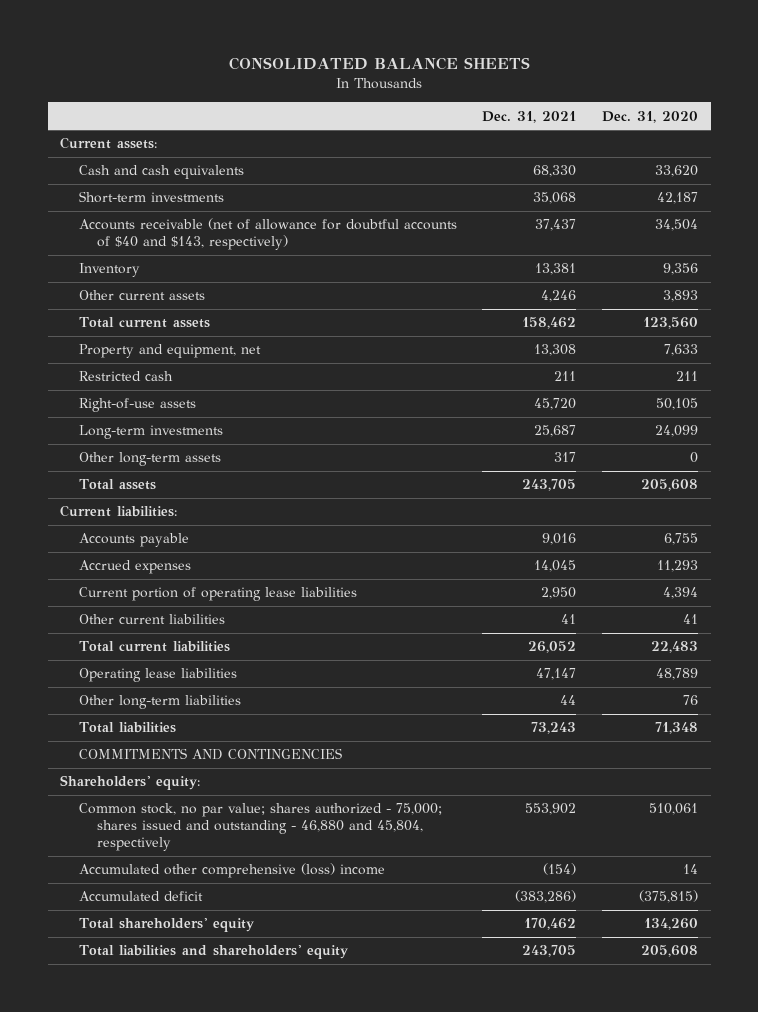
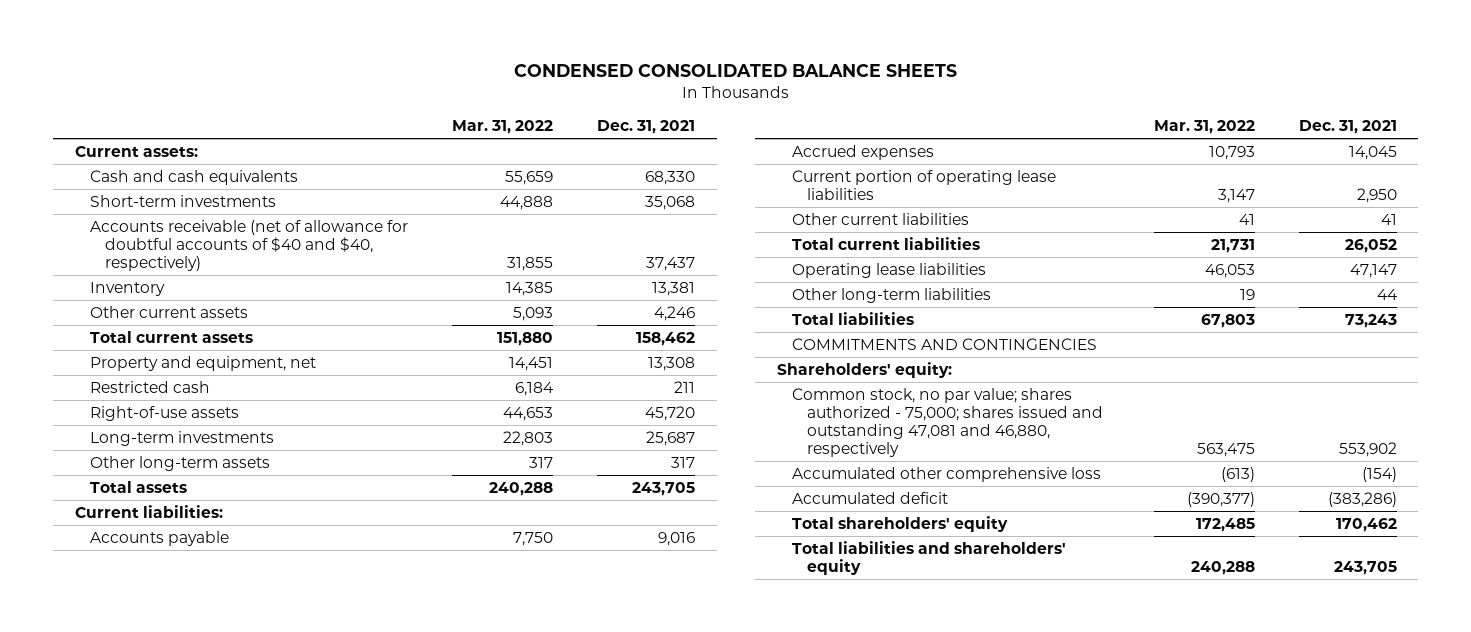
- CONSOLIDATED BALANCE SHEETS
+ CONDENSED CONSOLIDATED BALANCE SHEETS
- | Dec. 31, 2021 | Dec. 31, 2020
+ | Mar. 31, 2022 | Dec. 31, 2021
- Accounts receivable (net of allowance for doubtful accounts of $40 and $143, respectively) | 37,437 | 34,504
+ Accounts receivable (net of allowance for doubtful accounts of $40 and $40, respectively) | 31,855 | 37,437
- Common stock, no par value; shares authorized - 75,000; shares issued and outstanding - 46,880 and 45,804, respectively | 553,902 | 510,061
- Accumulated other comprehensive (loss) income | (154) | 14
+ Common stock, no par value; shares authorized - 75,000; shares issued and outstanding 47,081 and 46,880, respectively | 563,475 | 553,902
+ Accumulated other comprehensive loss | (613) | (154)

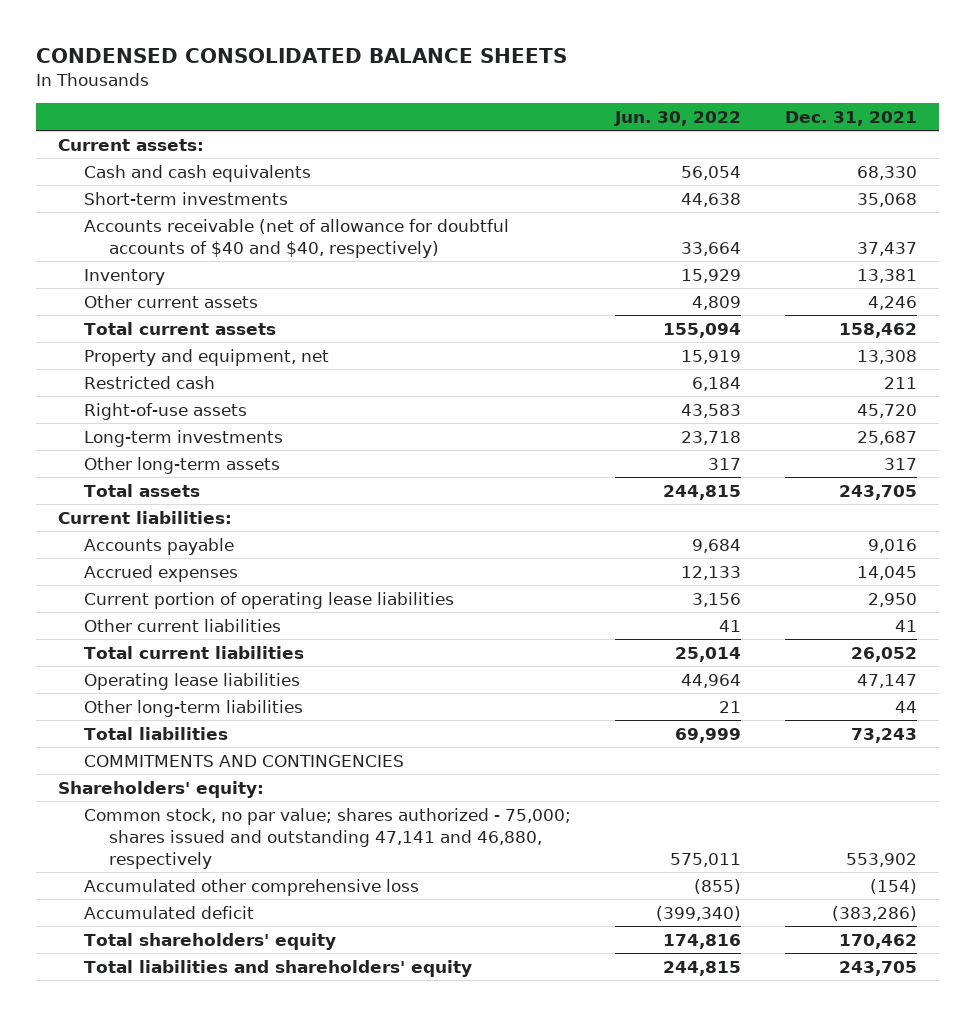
- | Mar. 31, 2022 | Dec. 31, 2021
+ | Jun. 30, 2022 | Dec. 31, 2021
- Common stock, no par value; shares authorized - 75,000; shares issued and outstanding 47,081 and 46,880, respectively | 563,475 | 553,902
+ Common stock, no par value; shares authorized - 75,000; shares issued and outstanding 47,141 and 46,880, respectively | 575,011 | 553,902

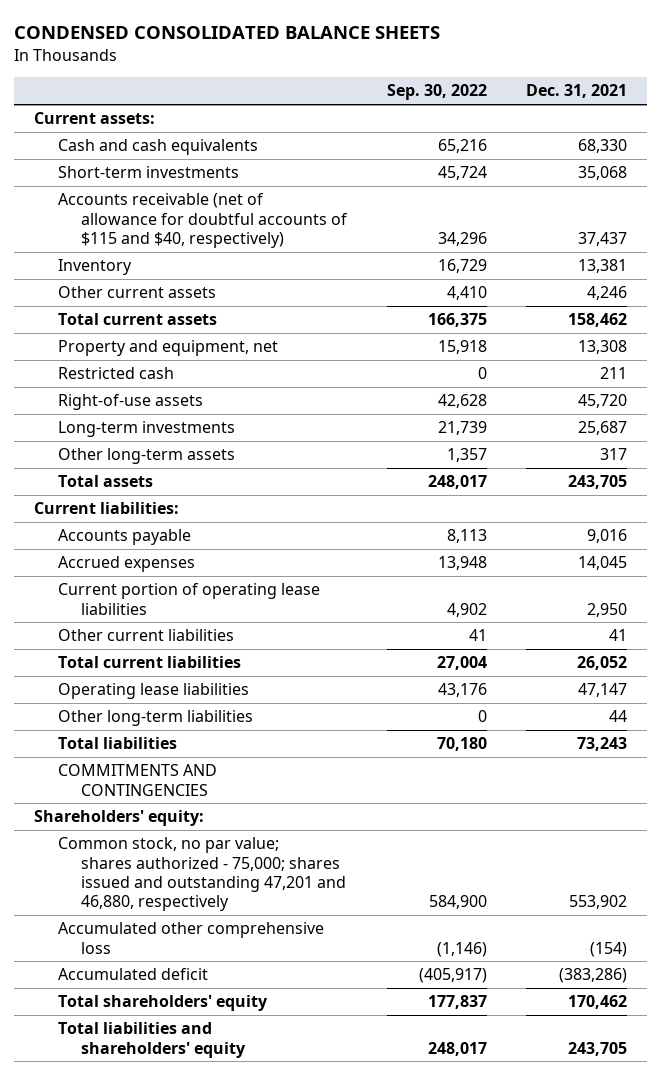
- | Jun. 30, 2022 | Dec. 31, 2021
+ | Sep. 30, 2022 | Dec. 31, 2021
- Accounts receivable (net of allowance for doubtful accounts of $40 and $40, respectively) | 33,664 | 37,437
+ Accounts receivable (net of allowance for doubtful accounts of $115 and $40, respectively) | 34,296 | 37,437
- Common stock, no par value; shares authorized - 75,000; shares issued and outstanding 47,141 and 46,880, respectively | 575,011 | 553,902
+ Common stock, no par value; shares authorized - 75,000; shares issued and outstanding 47,201 and 46,880, respectively | 584,900 | 553,902

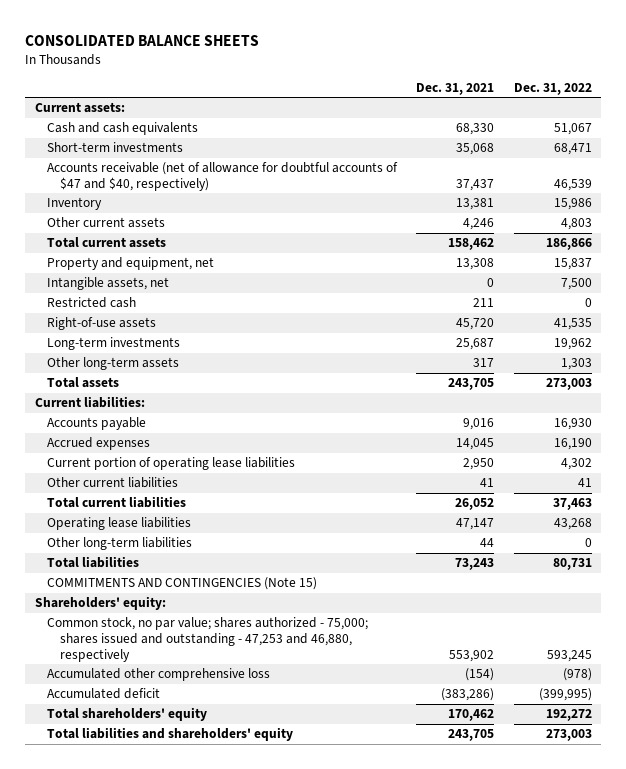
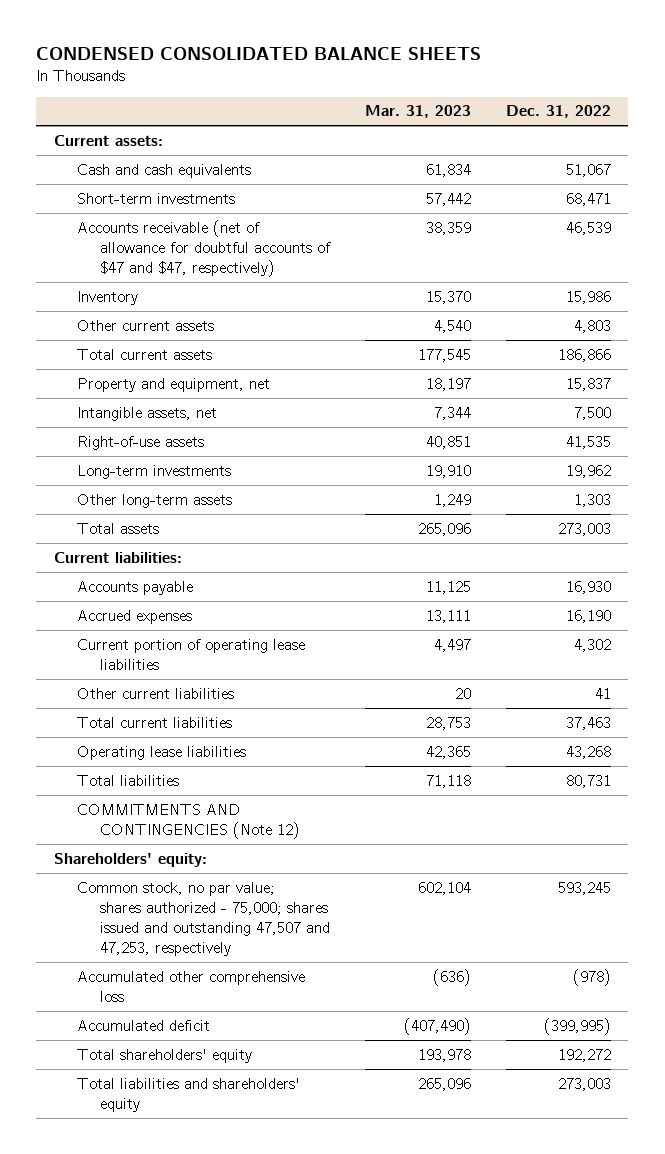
- CONSOLIDATED BALANCE SHEETS
+ CONDENSED CONSOLIDATED BALANCE SHEETS
- | Dec. 31, 2021 | Dec. 31, 2022
+ | Mar. 31, 2023 | Dec. 31, 2022
- Accounts receivable (net of allowance for doubtful accounts of $47 and $40, respectively) | 37,437 | 46,539
+ Accounts receivable (net of allowance for doubtful accounts of $47 and $47, respectively) | 38,359 | 46,539
- Restricted cash | 211 | 0
- Other long-term liabilities | 44 | 0
- COMMITMENTS AND CONTINGENCIES (Note 15)
+ COMMITMENTS AND CONTINGENCIES (Note 12)
- Common stock, no par value; shares authorized - 75,000; shares issued and outstanding - 47,253 and 46,880, respectively | 553,902 | 593,245
+ Common stock, no par value; shares authorized - 75,000; shares issued and outstanding 47,507 and 47,253, respectively | 602,104 | 593,245

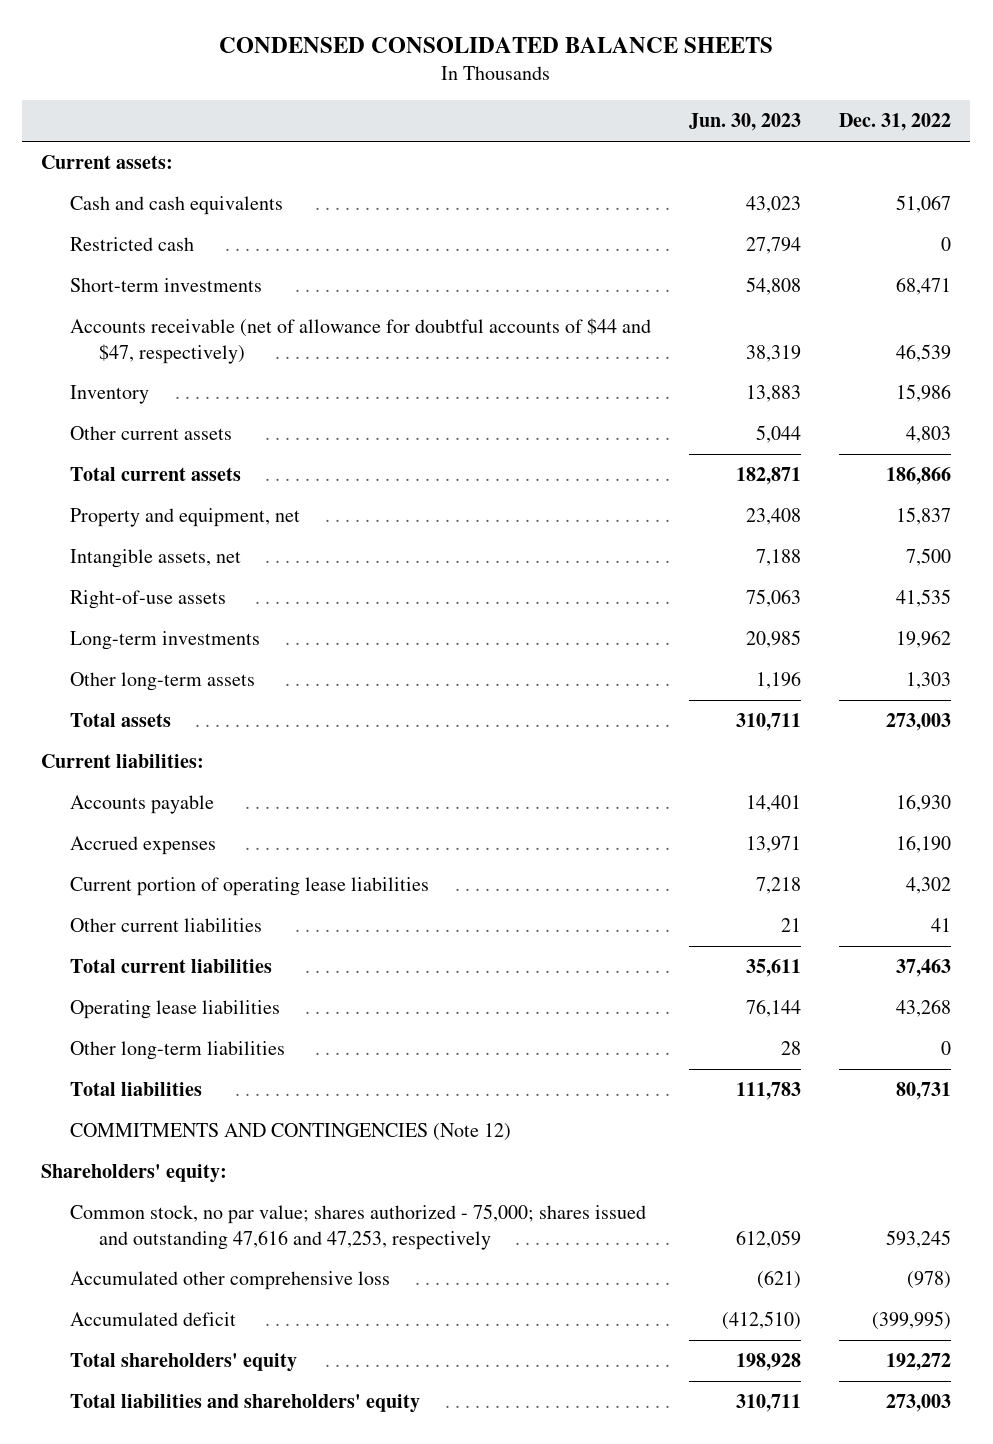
- | Mar. 31, 2023 | Dec. 31, 2022
+ | Jun. 30, 2023 | Dec. 31, 2022
+ Restricted cash | 27,794 | 0
- Accounts receivable (net of allowance for doubtful accounts of $47 and $47, respectively) | 38,359 | 46,539
+ Accounts receivable (net of allowance for doubtful accounts of $44 and $47, respectively) | 38,319 | 46,539
+ Other long-term liabilities | 28 | 0
- Common stock, no par value; shares authorized - 75,000; shares issued and outstanding 47,507 and 47,253, respectively | 602,104 | 593,245
+ Common stock, no par value; shares authorized - 75,000; shares issued and outstanding 47,616 and 47,253, respectively | 612,059 | 593,245

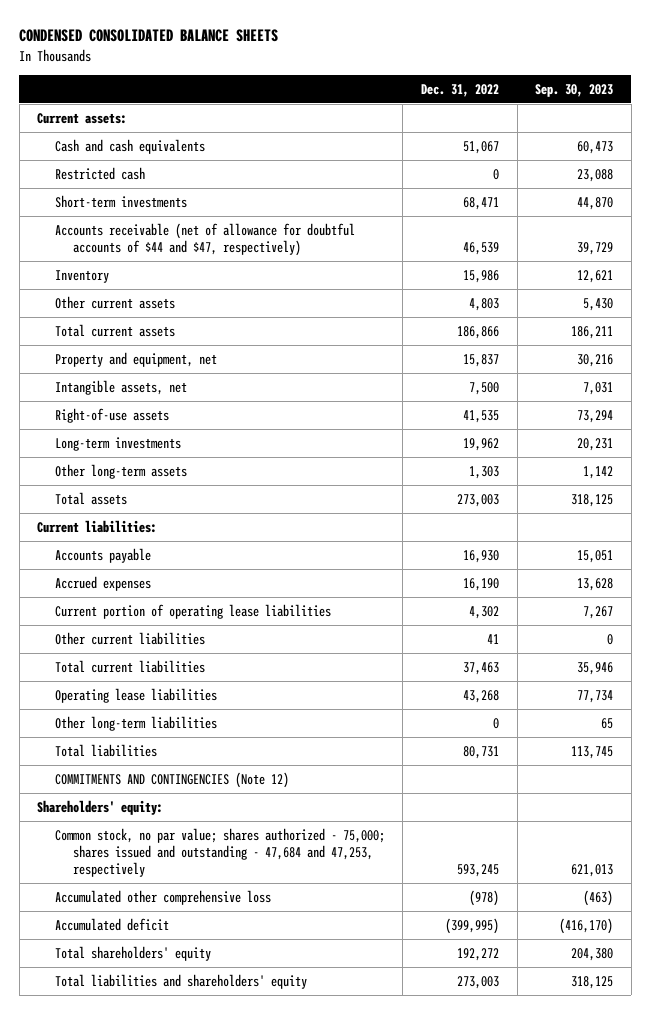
- | Jun. 30, 2023 | Dec. 31, 2022
+ | Dec. 31, 2022 | Sep. 30, 2023
- Common stock, no par value; shares authorized - 75,000; shares issued and outstanding 47,616 and 47,253, respectively | 612,059 | 593,245
+ Common stock, no par value; shares authorized - 75,000; shares issued and outstanding - 47,684 and 47,253, respectively | 593,245 | 621,013

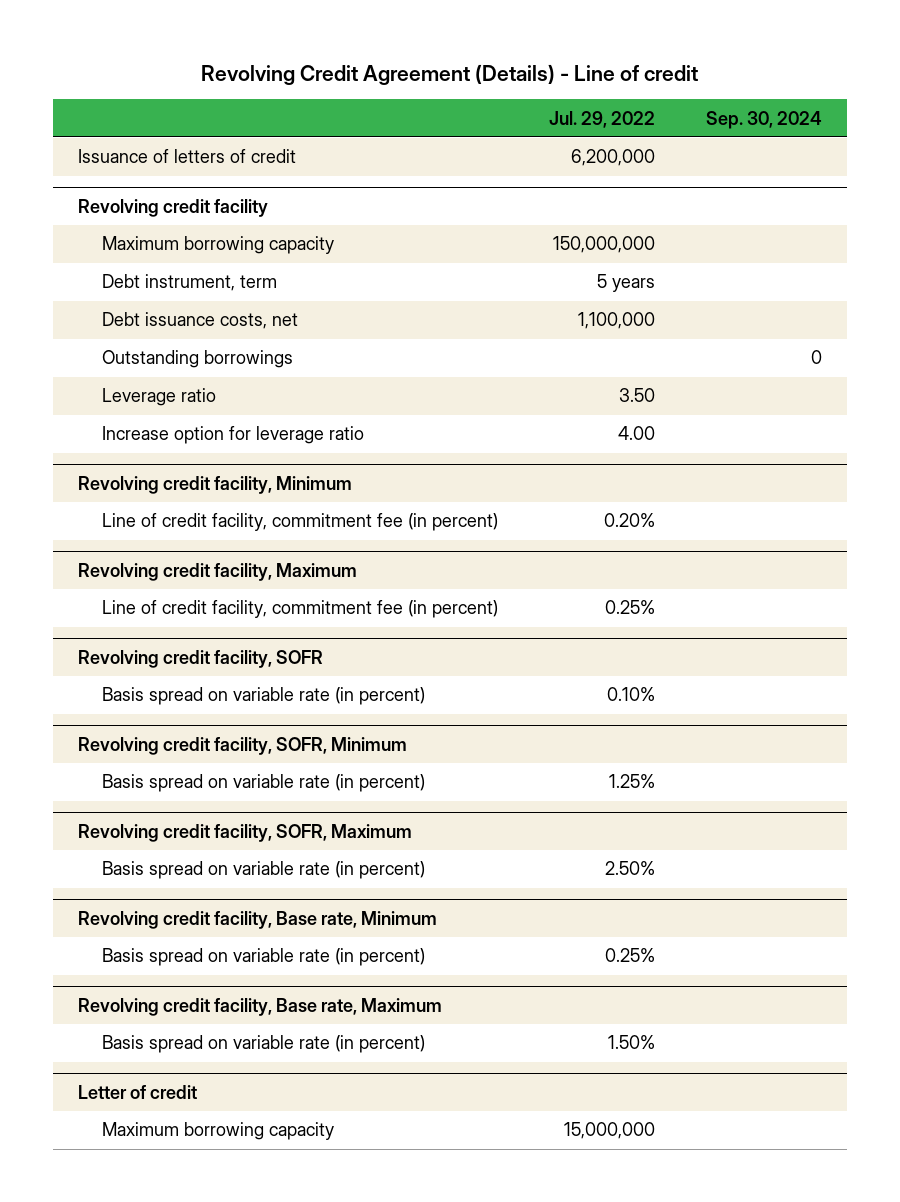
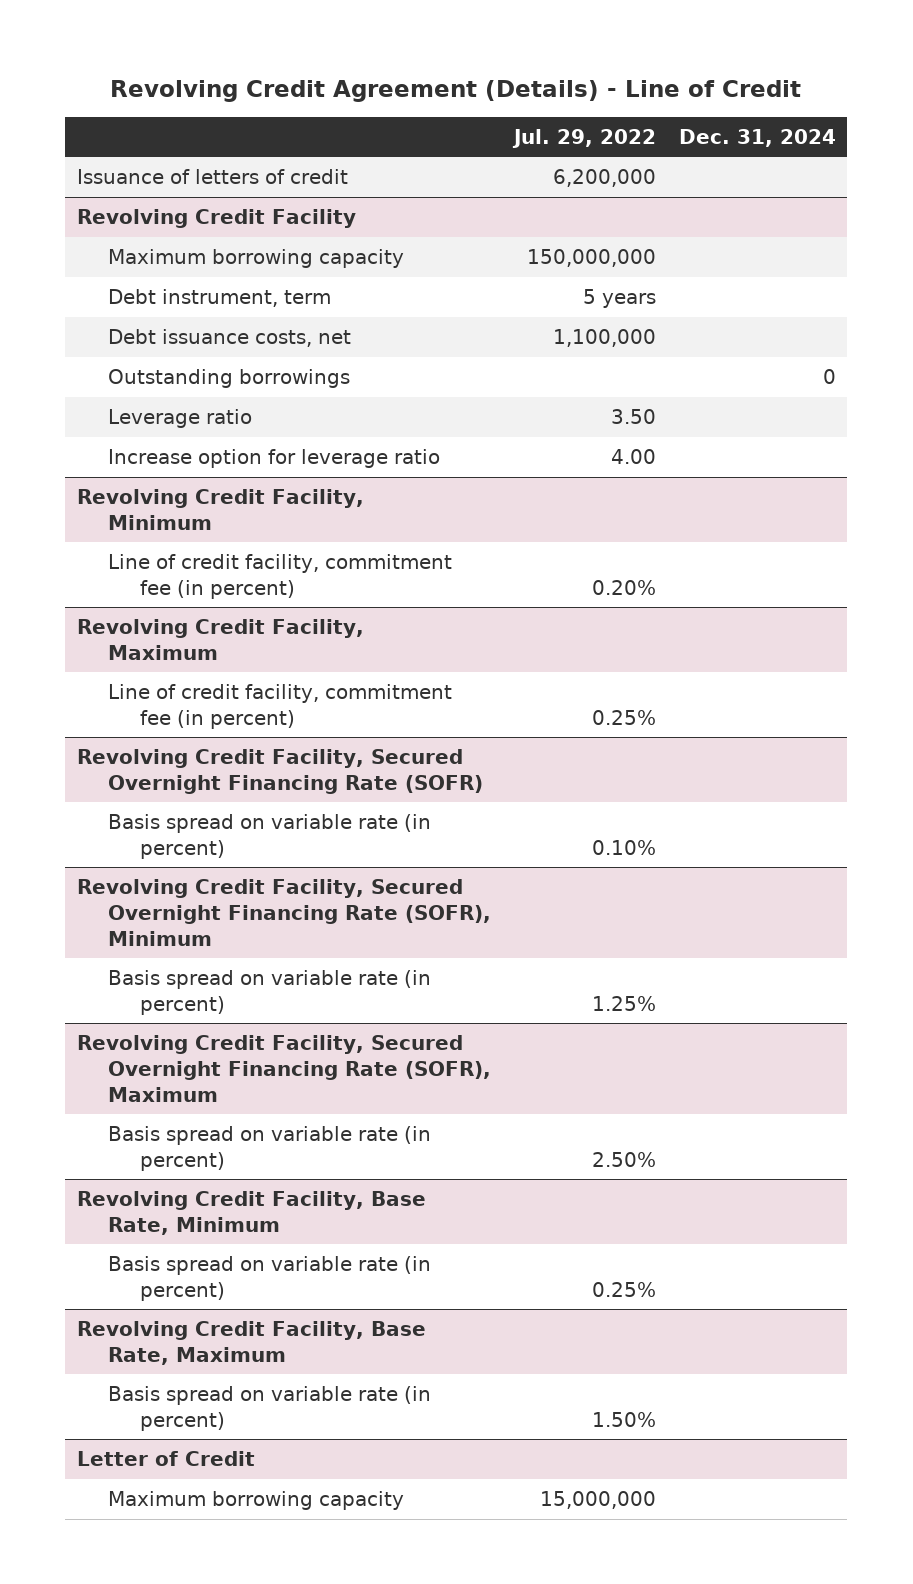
- Revolving Credit Agreement (Details) - Line of credit
+ Revolving Credit Agreement (Details) - Line of Credit
- | Jul. 29, 2022 | Sep. 30, 2024
+ | Jul. 29, 2022 | Dec. 31, 2024
- Revolving credit facility
+ Revolving Credit Facility
- Revolving credit facility, Minimum
+ Revolving Credit Facility, Minimum
- Revolving credit facility, Maximum
+ Revolving Credit Facility, Maximum
- Revolving credit facility, SOFR
+ Revolving Credit Facility, Secured Overnight Financing Rate (SOFR)
- Revolving credit facility, SOFR, Minimum
+ Revolving Credit Facility, Secured Overnight Financing Rate (SOFR), Minimum
- Revolving credit facility, SOFR, Maximum
+ Revolving Credit Facility, Secured Overnight Financing Rate (SOFR), Maximum
- Revolving credit facility, Base rate, Minimum
+ Revolving Credit Facility, Base Rate, Minimum
- Revolving credit facility, Base rate, Maximum
+ Revolving Credit Facility, Base Rate, Maximum
- Letter of credit
+ Letter of Credit

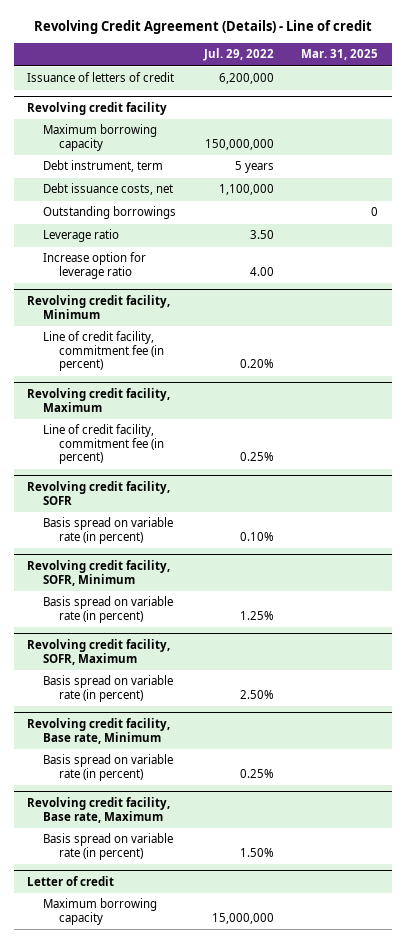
- Revolving Credit Agreement (Details) - Line of Credit
+ Revolving Credit Agreement (Details) - Line of credit
- | Jul. 29, 2022 | Dec. 31, 2024
+ | Jul. 29, 2022 | Mar. 31, 2025
- Revolving Credit Facility
+ Revolving credit facility
- Revolving Credit Facility, Minimum
+ Revolving credit facility, Minimum
- Revolving Credit Facility, Maximum
+ Revolving credit facility, Maximum
- Revolving Credit Facility, Secured Overnight Financing Rate (SOFR)
+ Revolving credit facility, SOFR
- Revolving Credit Facility, Secured Overnight Financing Rate (SOFR), Minimum
+ Revolving credit facility, SOFR, Minimum
- Revolving Credit Facility, Secured Overnight Financing Rate (SOFR), Maximum
+ Revolving credit facility, SOFR, Maximum
- Revolving Credit Facility, Base Rate, Minimum
+ Revolving credit facility, Base rate, Minimum
- Revolving Credit Facility, Base Rate, Maximum
+ Revolving credit facility, Base rate, Maximum
- Letter of Credit
+ Letter of credit

